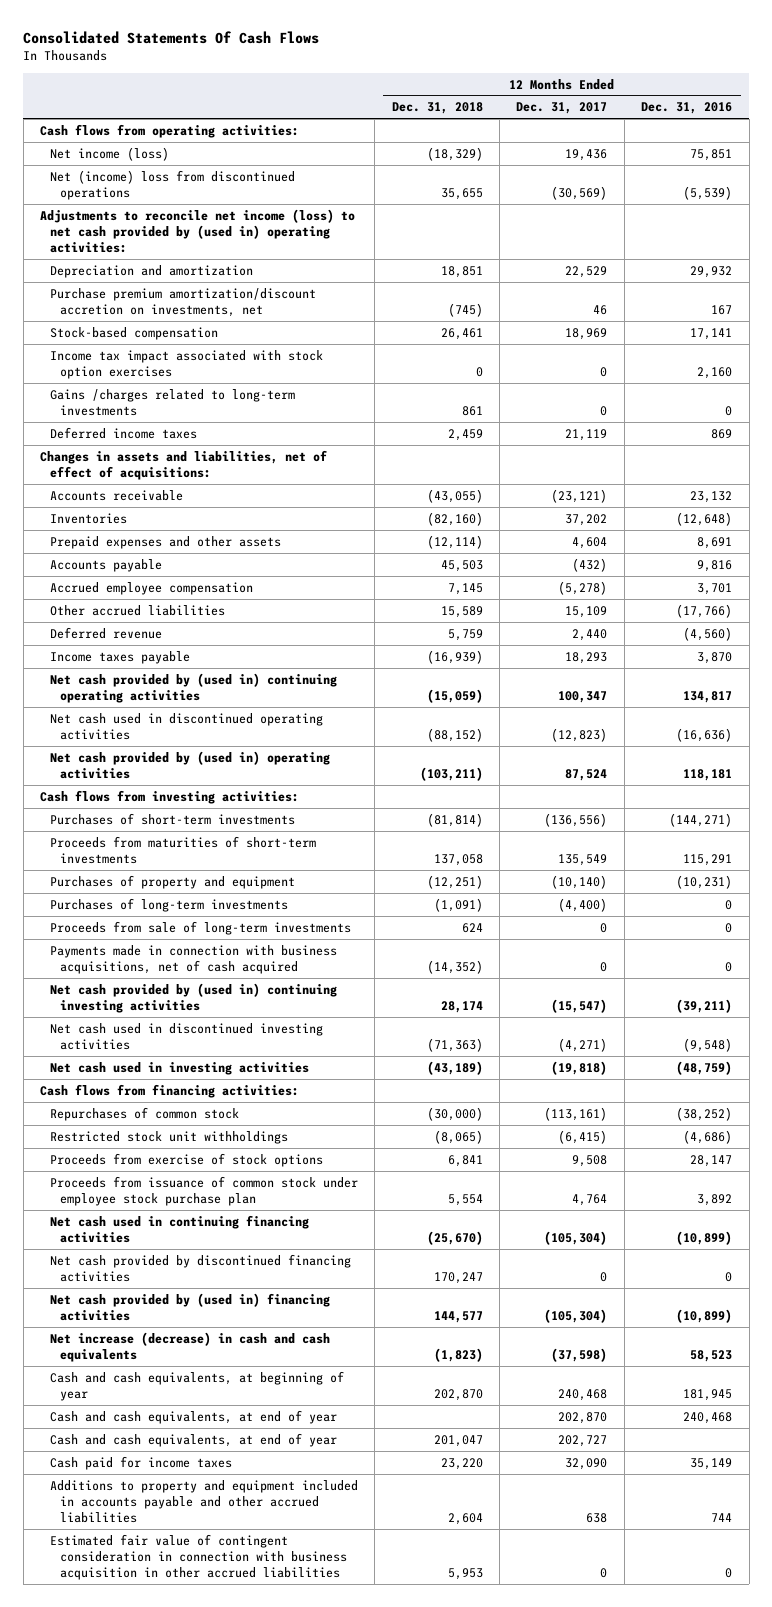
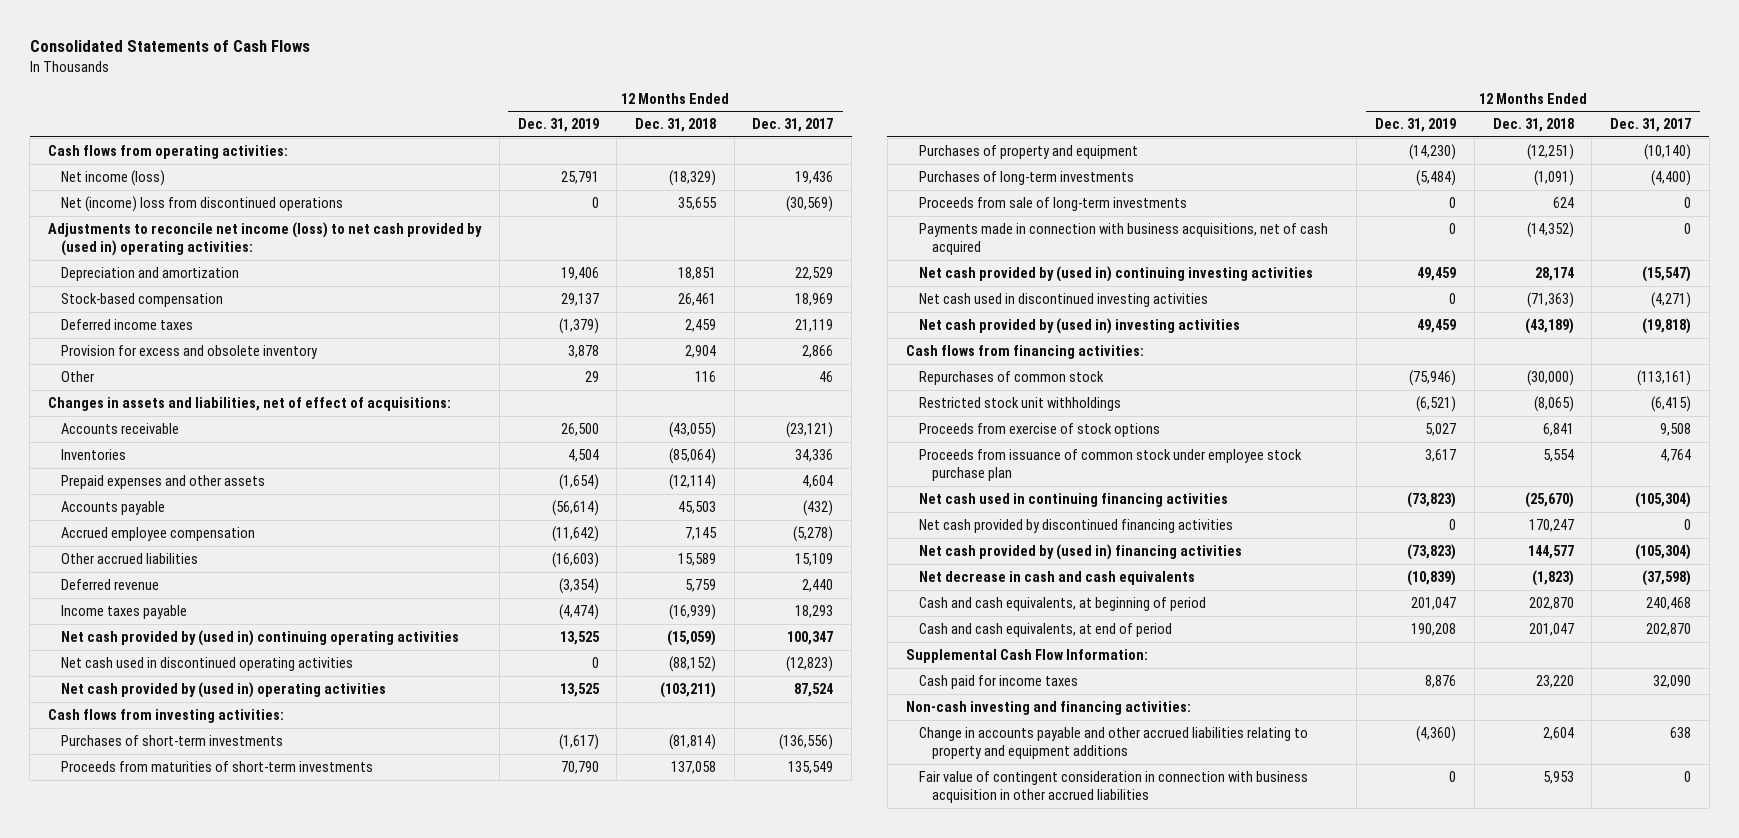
- Consolidated Statements Of Cash Flows
+ Consolidated Statements of Cash Flows
- | 12 Months Ended Dec. 31, 2018 | 12 Months Ended Dec. 31, 2017 | 12 Months Ended Dec. 31, 2016
+ | 12 Months Ended Dec. 31, 2019 | 12 Months Ended Dec. 31, 2018 | 12 Months Ended Dec. 31, 2017
- Purchase premium amortization/discount accretion on investments, net | (745) | 46 | 167
- Income tax impact associated with stock option exercises | 0 | 0 | 2,160
- Gains /charges related to long-term investments | 861 | 0 | 0
+ Provision for excess and obsolete inventory | 3,878 | 2,904 | 2,866
+ Other | 29 | 116 | 46
- Inventories | (82,160) | 37,202 | (12,648)
+ Inventories | 4,504 | (85,064) | 34,336
- Net cash used in investing activities | (43,189) | (19,818) | (48,759)
+ Net cash provided by (used in) investing activities | 49,459 | (43,189) | (19,818)
- Net increase (decrease) in cash and cash equivalents | (1,823) | (37,598) | 58,523
- Cash and cash equivalents, at beginning of year | 202,870 | 240,468 | 181,945
- Cash and cash equivalents, at end of year | | 202,870 | 240,468
- Cash and cash equivalents, at end of year | 201,047 | 202,727 |
+ Net decrease in cash and cash equivalents | (10,839) | (1,823) | (37,598)
+ Cash and cash equivalents, at beginning of period | 201,047 | 202,870 | 240,468
+ Cash and cash equivalents, at end of period | 190,208 | 201,047 | 202,870
+ Supplemental Cash Flow Information:
- Additions to property and equipment included in accounts payable and other accrued liabilities | 2,604 | 638 | 744
- Estimated fair value of contingent consideration in connection with business acquisition in other accrued liabilities | 5,953 | 0 | 0
+ Non-cash investing and financing activities:
+ Change in accounts payable and other accrued liabilities relating to property and equipment additions | (4,360) | 2,604 | 638
+ Fair value of contingent consideration in connection with business acquisition in other accrued liabilities | 0 | 5,953 | 0

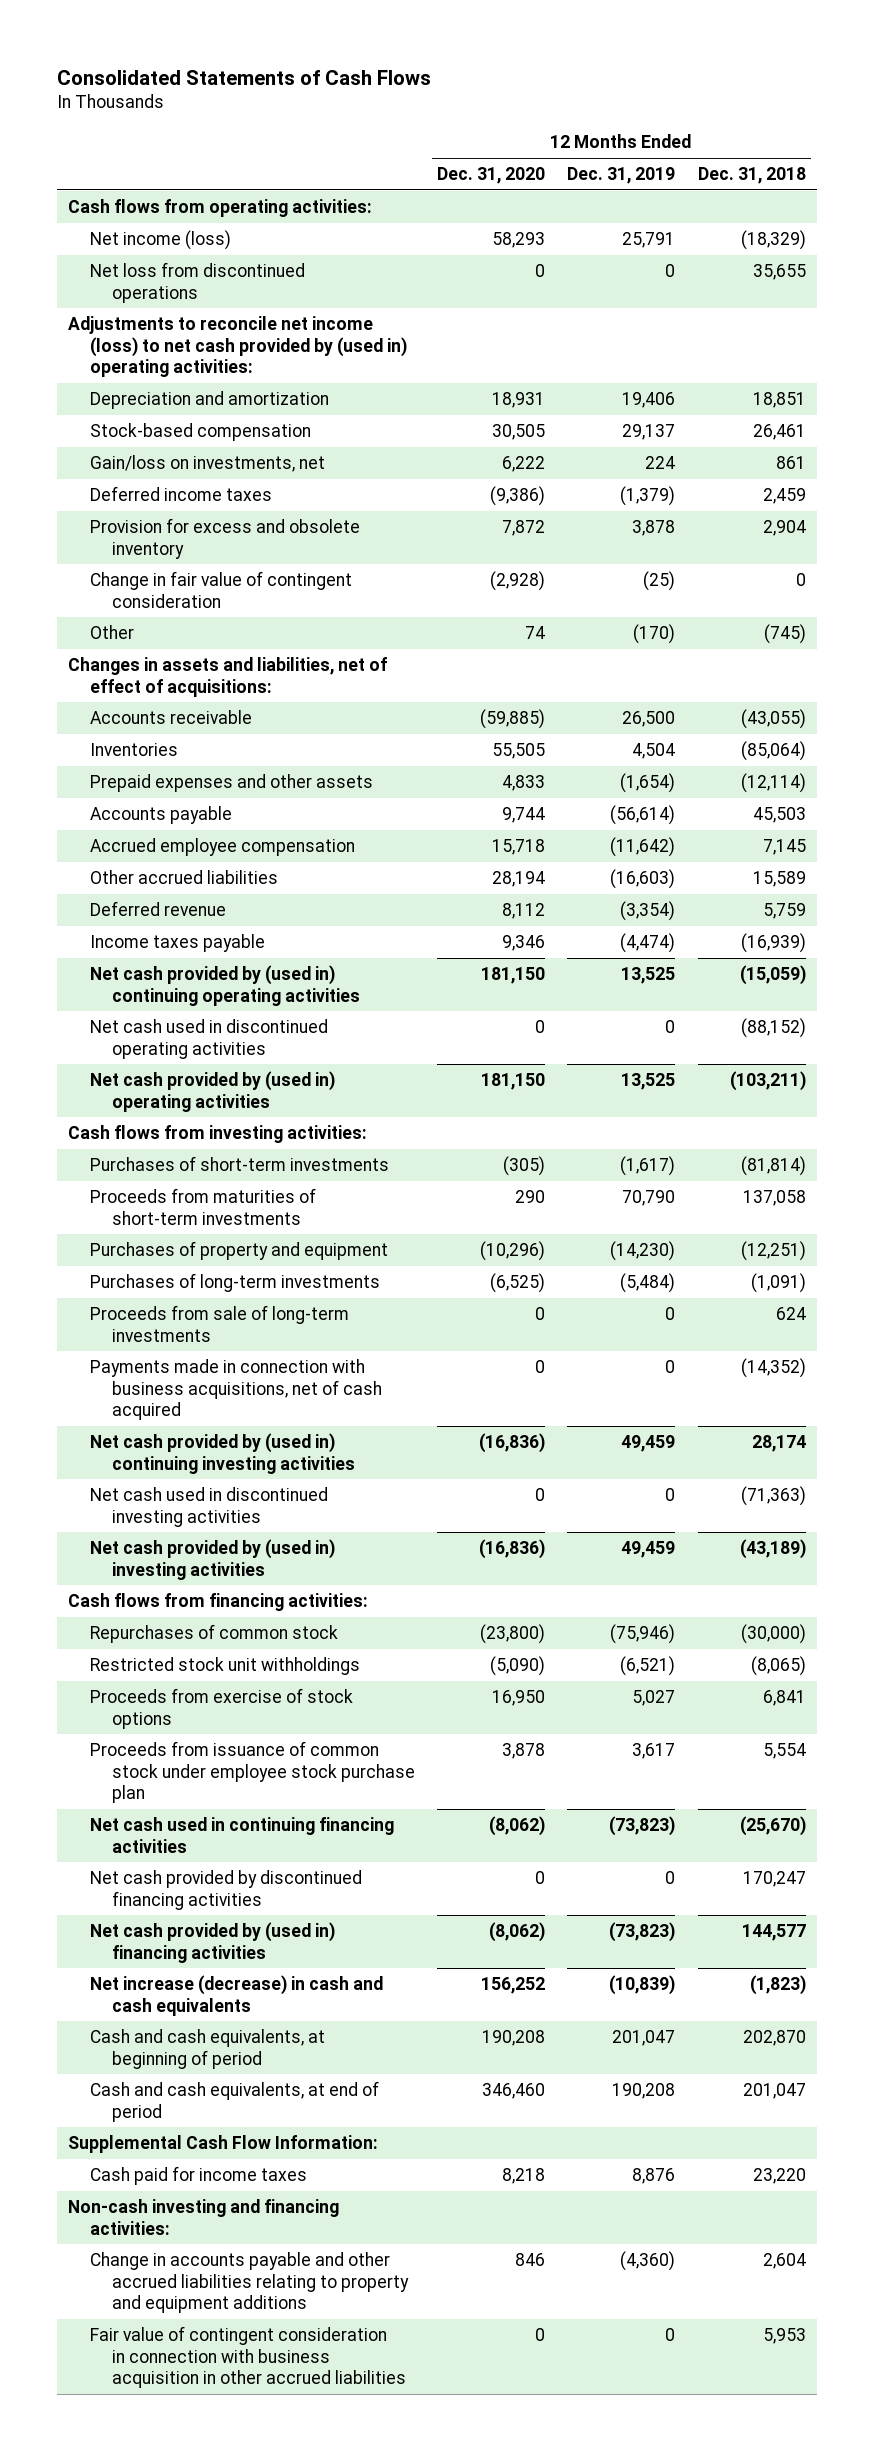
- | 12 Months Ended Dec. 31, 2019 | 12 Months Ended Dec. 31, 2018 | 12 Months Ended Dec. 31, 2017
+ | 12 Months Ended Dec. 31, 2020 | 12 Months Ended Dec. 31, 2019 | 12 Months Ended Dec. 31, 2018
- Net (income) loss from discontinued operations | 0 | 35,655 | (30,569)
+ Net loss from discontinued operations | 0 | 0 | 35,655
+ Gain/loss on investments, net | 6,222 | 224 | 861
- Other | 29 | 116 | 46
+ Change in fair value of contingent consideration | (2,928) | (25) | 0
+ Other | 74 | (170) | (745)
- Net decrease in cash and cash equivalents | (10,839) | (1,823) | (37,598)
+ Net increase (decrease) in cash and cash equivalents | 156,252 | (10,839) | (1,823)

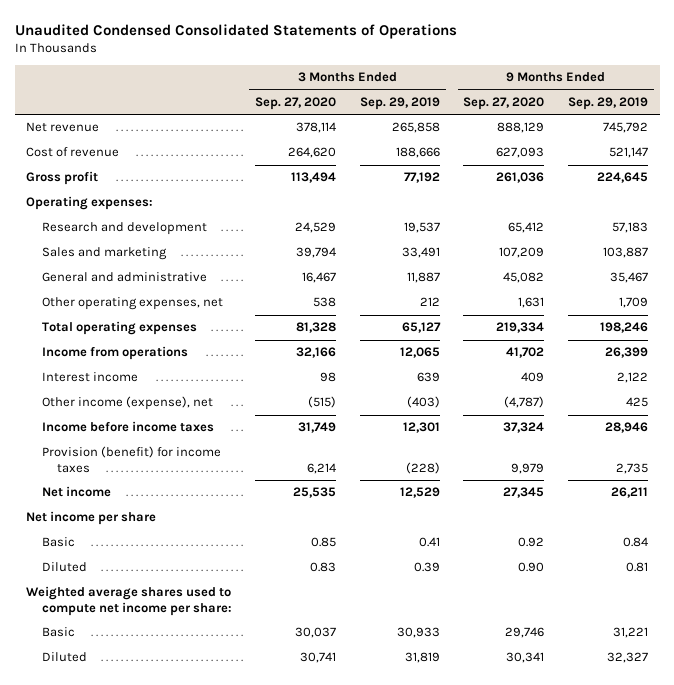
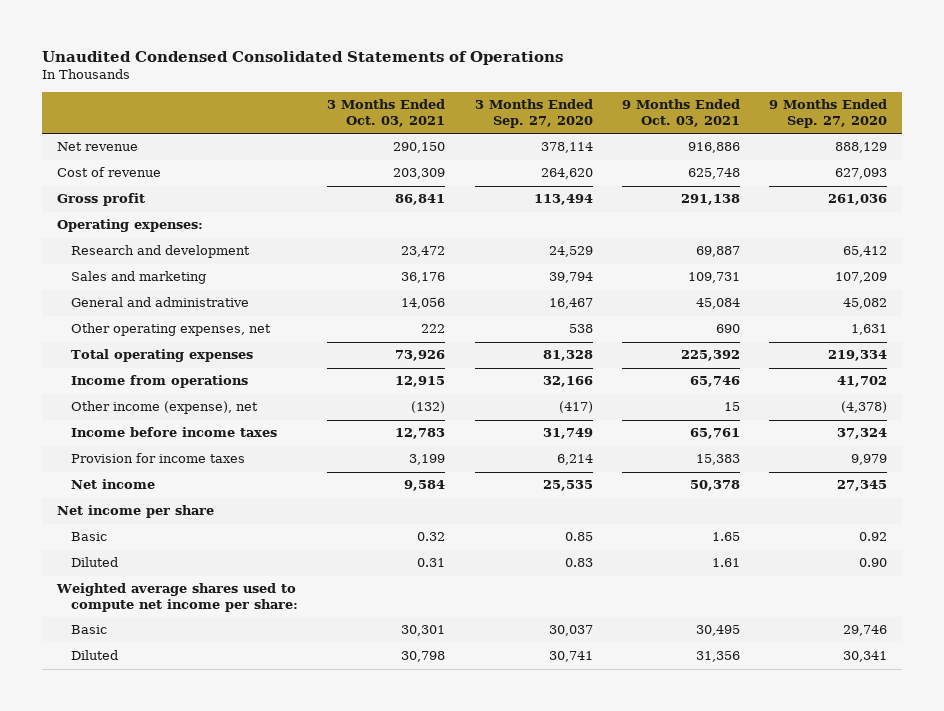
- | 3 Months Ended Sep. 27, 2020 | 3 Months Ended Sep. 29, 2019 | 9 Months Ended Sep. 27, 2020 | 9 Months Ended Sep. 29, 2019
+ | 3 Months Ended Oct. 03, 2021 | 3 Months Ended Sep. 27, 2020 | 9 Months Ended Oct. 03, 2021 | 9 Months Ended Sep. 27, 2020
- Interest income | 98 | 639 | 409 | 2,122
- Other income (expense), net | (515) | (403) | (4,787) | 425
+ Other income (expense), net | (132) | (417) | 15 | (4,378)
- Provision (benefit) for income taxes | 6,214 | (228) | 9,979 | 2,735
+ Provision for income taxes | 3,199 | 6,214 | 15,383 | 9,979

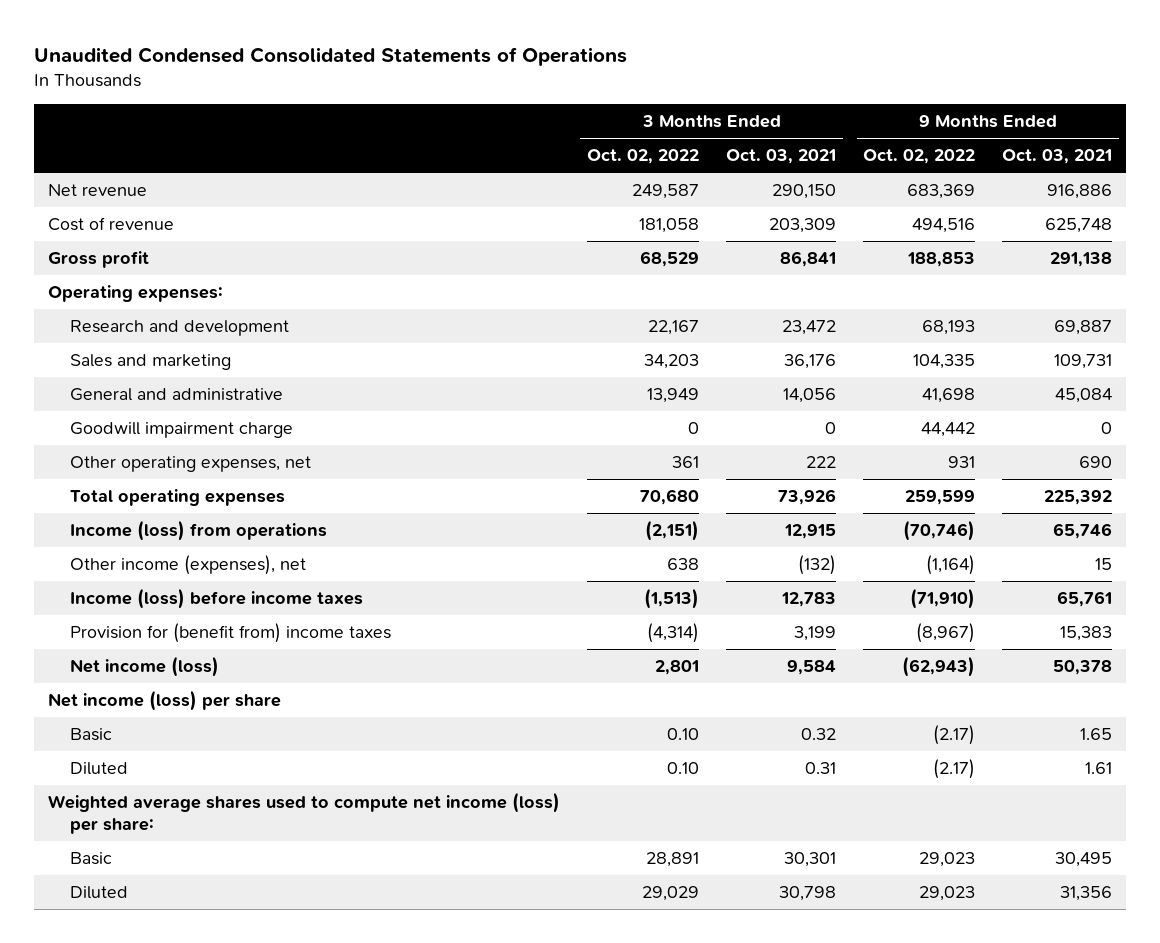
- | 3 Months Ended Oct. 03, 2021 | 3 Months Ended Sep. 27, 2020 | 9 Months Ended Oct. 03, 2021 | 9 Months Ended Sep. 27, 2020
+ | 3 Months Ended Oct. 02, 2022 | 3 Months Ended Oct. 03, 2021 | 9 Months Ended Oct. 02, 2022 | 9 Months Ended Oct. 03, 2021
+ Goodwill impairment charge | 0 | 0 | 44,442 | 0
- Income from operations | 12,915 | 32,166 | 65,746 | 41,702
- Other income (expense), net | (132) | (417) | 15 | (4,378)
- Income before income taxes | 12,783 | 31,749 | 65,761 | 37,324
- Provision for income taxes | 3,199 | 6,214 | 15,383 | 9,979
- Net income | 9,584 | 25,535 | 50,378 | 27,345
- Net income per share
+ Income (loss) from operations | (2,151) | 12,915 | (70,746) | 65,746
+ Other income (expenses), net | 638 | (132) | (1,164) | 15
+ Income (loss) before income taxes | (1,513) | 12,783 | (71,910) | 65,761
+ Provision for (benefit from) income taxes | (4,314) | 3,199 | (8,967) | 15,383
+ Net income (loss) | 2,801 | 9,584 | (62,943) | 50,378
+ Net income (loss) per share
- Weighted average shares used to compute net income per share:
+ Weighted average shares used to compute net income (loss) per share:

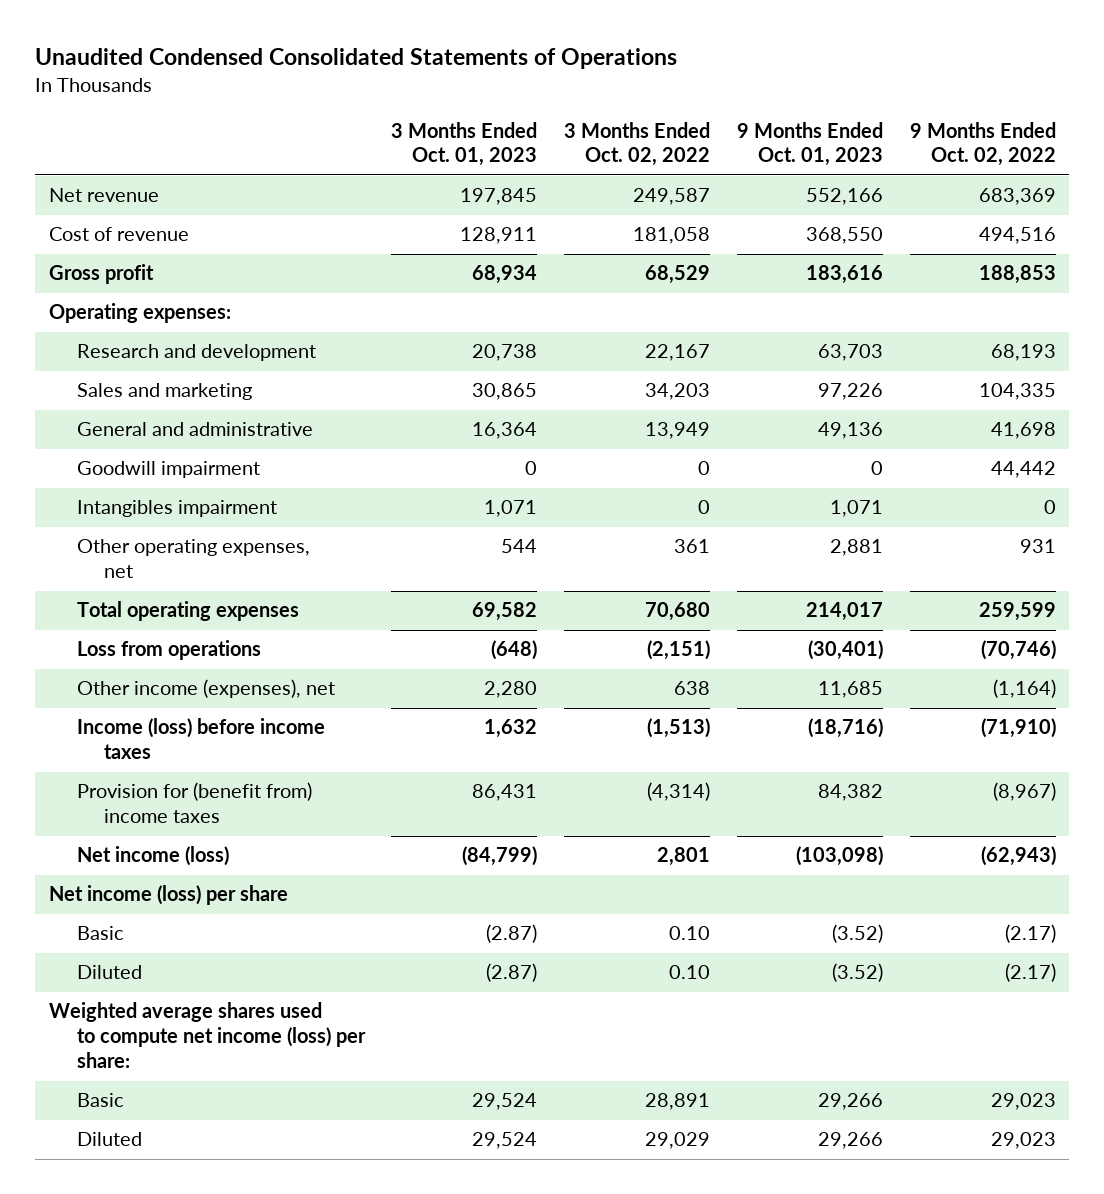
- | 3 Months Ended Oct. 02, 2022 | 3 Months Ended Oct. 03, 2021 | 9 Months Ended Oct. 02, 2022 | 9 Months Ended Oct. 03, 2021
+ | 3 Months Ended Oct. 01, 2023 | 3 Months Ended Oct. 02, 2022 | 9 Months Ended Oct. 01, 2023 | 9 Months Ended Oct. 02, 2022
- Goodwill impairment charge | 0 | 0 | 44,442 | 0
+ Goodwill impairment | 0 | 0 | 0 | 44,442
+ Intangibles impairment | 1,071 | 0 | 1,071 | 0
- Income (loss) from operations | (2,151) | 12,915 | (70,746) | 65,746
+ Loss from operations | (648) | (2,151) | (30,401) | (70,746)

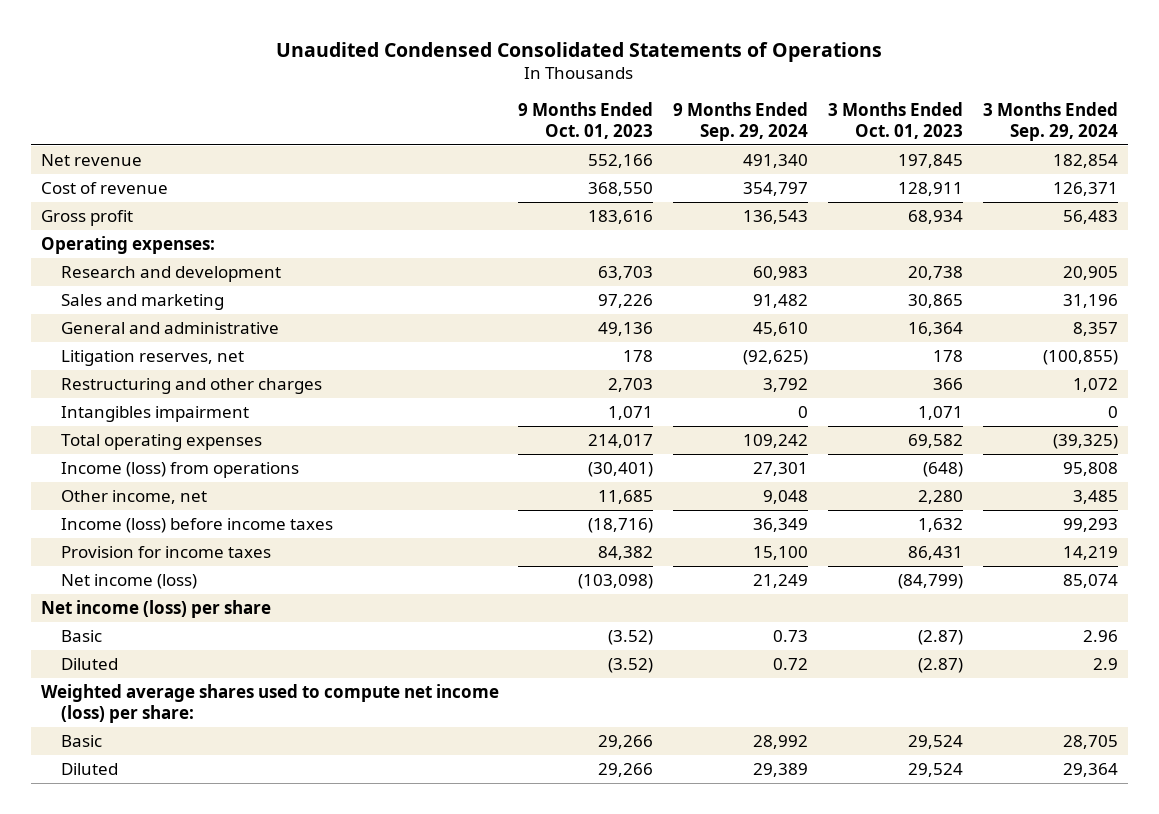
- | 3 Months Ended Oct. 01, 2023 | 3 Months Ended Oct. 02, 2022 | 9 Months Ended Oct. 01, 2023 | 9 Months Ended Oct. 02, 2022
+ | 9 Months Ended Oct. 01, 2023 | 9 Months Ended Sep. 29, 2024 | 3 Months Ended Oct. 01, 2023 | 3 Months Ended Sep. 29, 2024
- Goodwill impairment | 0 | 0 | 0 | 44,442
+ Litigation reserves, net | 178 | (92,625) | 178 | (100,855)
+ Restructuring and other charges | 2,703 | 3,792 | 366 | 1,072
- Other operating expenses, net | 544 | 361 | 2,881 | 931
- Loss from operations | (648) | (2,151) | (30,401) | (70,746)
- Other income (expenses), net | 2,280 | 638 | 11,685 | (1,164)
+ Income (loss) from operations | (30,401) | 27,301 | (648) | 95,808
+ Other income, net | 11,685 | 9,048 | 2,280 | 3,485
- Provision for (benefit from) income taxes | 86,431 | (4,314) | 84,382 | (8,967)
+ Provision for income taxes | 84,382 | 15,100 | 86,431 | 14,219

